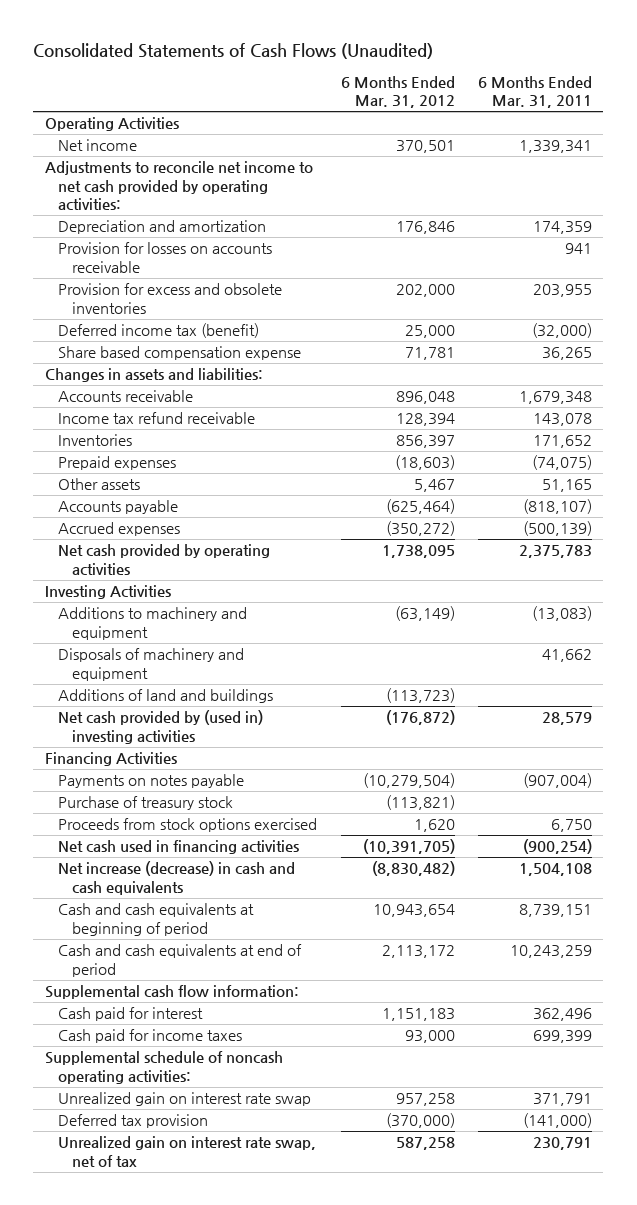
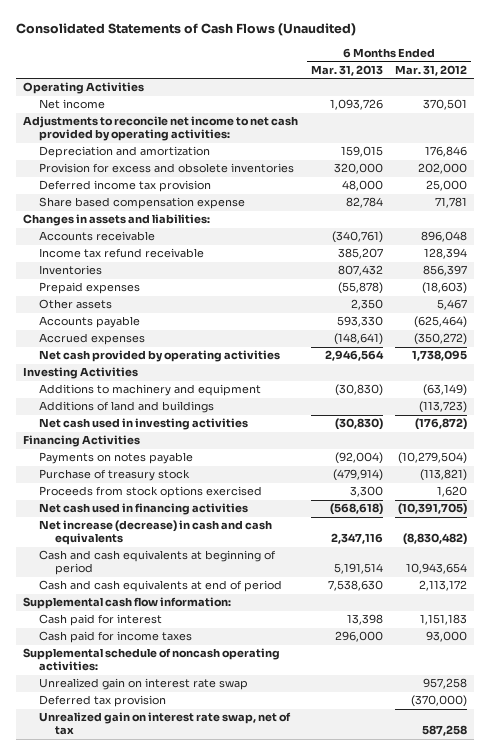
- | 6 Months Ended Mar. 31, 2012 | 6 Months Ended Mar. 31, 2011
+ | 6 Months Ended Mar. 31, 2013 | 6 Months Ended Mar. 31, 2012
- Provision for losses on accounts receivable | | 941
- Deferred income tax (benefit) | 25,000 | (32,000)
+ Deferred income tax provision | 48,000 | 25,000
- Disposals of machinery and equipment | | 41,662
- Net cash provided by (used in) investing activities | (176,872) | 28,579
+ Net cash used in investing activities | (30,830) | (176,872)

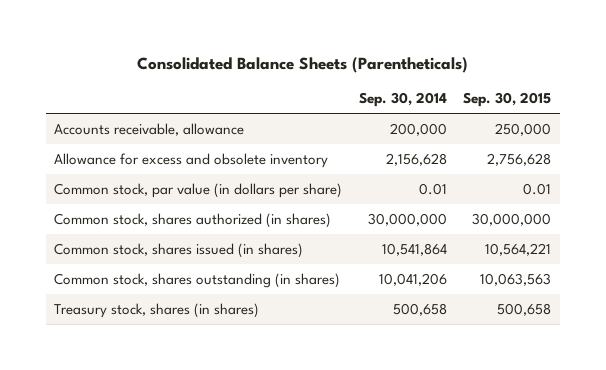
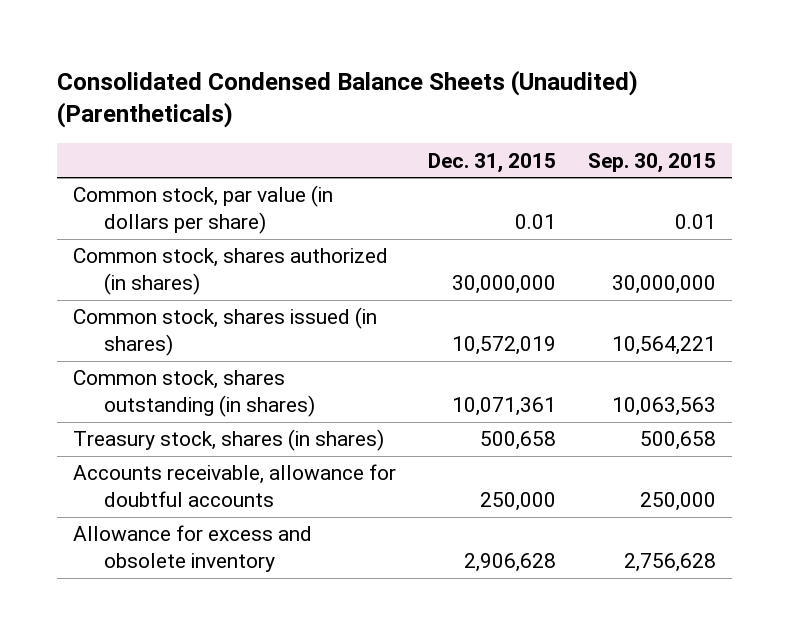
- Consolidated Balance Sheets (Parentheticals)
+ Consolidated Condensed Balance Sheets (Unaudited) (Parentheticals)
- | Sep. 30, 2014 | Sep. 30, 2015
+ | Dec. 31, 2015 | Sep. 30, 2015
- Accounts receivable, allowance | 200,000 | 250,000
+ Accounts receivable, allowance for doubtful accounts | 250,000 | 250,000
moved down: Allowance for excess and obsolete inventory | 2,906,628 | 2,756,628

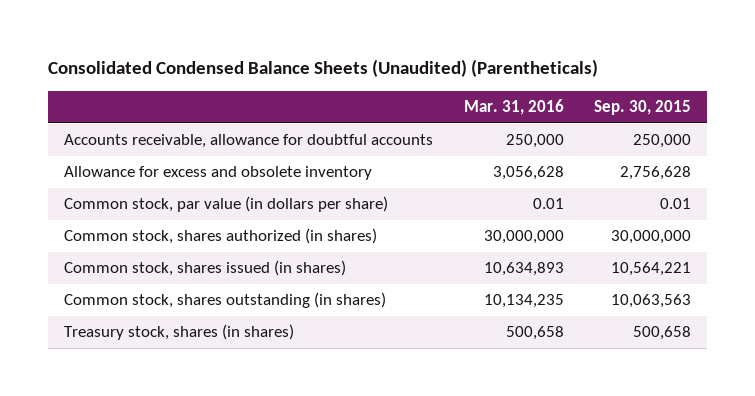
- | Dec. 31, 2015 | Sep. 30, 2015
+ | Mar. 31, 2016 | Sep. 30, 2015
moved up: Accounts receivable, allowance for doubtful accounts | 250,000 | 250,000
moved up: Allowance for excess and obsolete inventory | 3,056,628 | 2,756,628

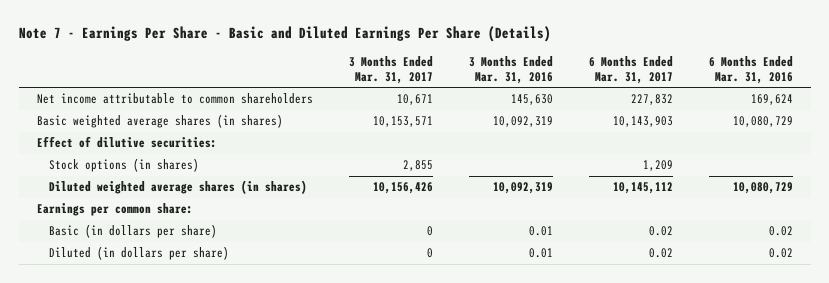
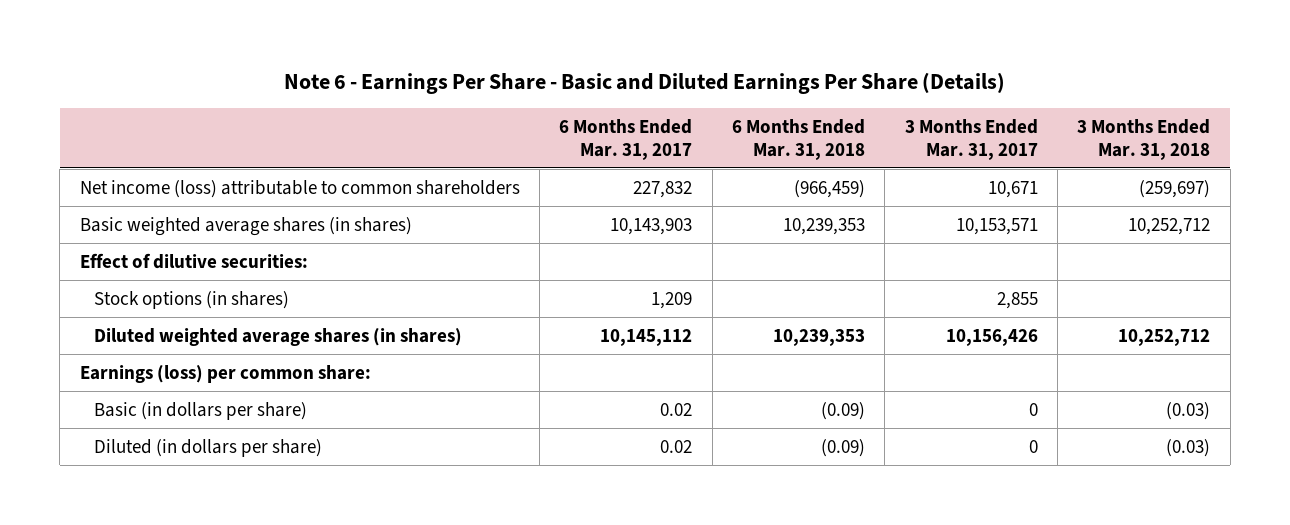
- Note 7 - Earnings Per Share - Basic and Diluted Earnings Per Share (Details)
+ Note 6 - Earnings Per Share - Basic and Diluted Earnings Per Share (Details)
- | 3 Months Ended Mar. 31, 2017 | 3 Months Ended Mar. 31, 2016 | 6 Months Ended Mar. 31, 2017 | 6 Months Ended Mar. 31, 2016
+ | 6 Months Ended Mar. 31, 2017 | 6 Months Ended Mar. 31, 2018 | 3 Months Ended Mar. 31, 2017 | 3 Months Ended Mar. 31, 2018
- Net income attributable to common shareholders | 10,671 | 145,630 | 227,832 | 169,624
+ Net income (loss) attributable to common shareholders | 227,832 | (966,459) | 10,671 | (259,697)
- Earnings per common share:
+ Earnings (loss) per common share:

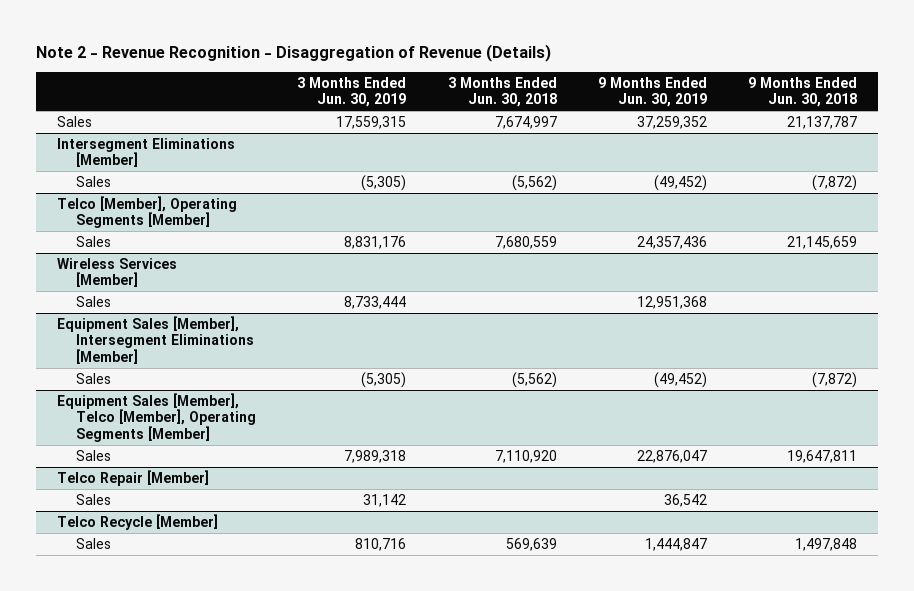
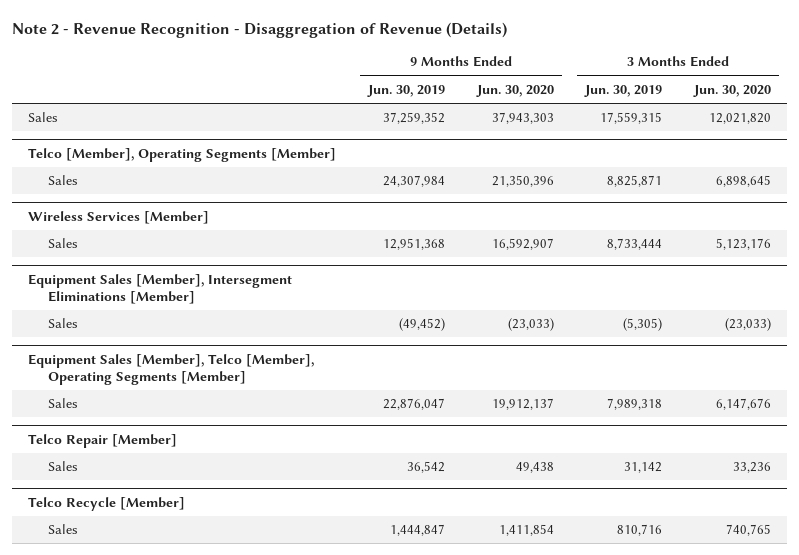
- | 3 Months Ended Jun. 30, 2019 | 3 Months Ended Jun. 30, 2018 | 9 Months Ended Jun. 30, 2019 | 9 Months Ended Jun. 30, 2018
+ | 9 Months Ended Jun. 30, 2019 | 9 Months Ended Jun. 30, 2020 | 3 Months Ended Jun. 30, 2019 | 3 Months Ended Jun. 30, 2020
- Intersegment Eliminations [Member]
- Sales | (5,305) | (5,562) | (49,452) | (7,872)
@ Telco [Member], Operating Segments [Member]
- Sales | 8,831,176 | 7,680,559 | 24,357,436 | 21,145,659
+ Sales | 24,307,984 | 21,350,396 | 8,825,871 | 6,898,645

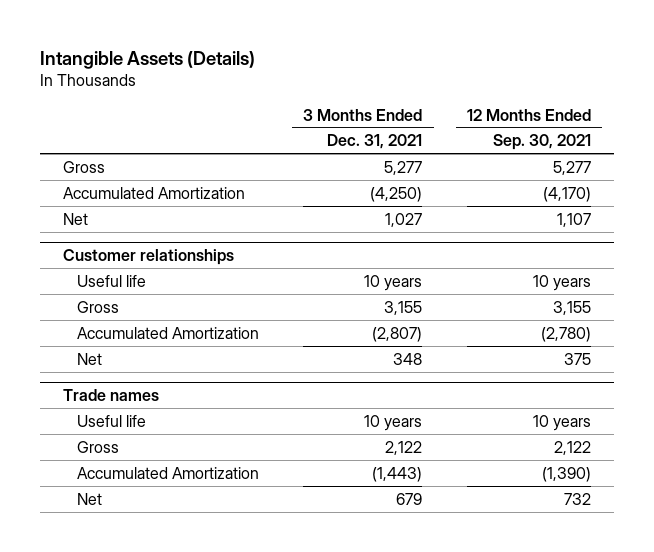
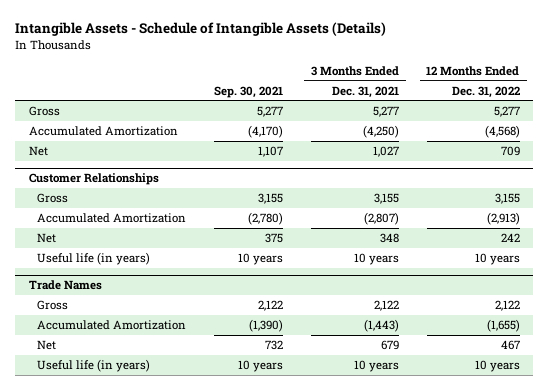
- Intangible Assets (Details)
+ Intangible Assets - Schedule of Intangible Assets (Details)
- | 3 Months Ended Dec. 31, 2021 | 12 Months Ended Sep. 30, 2021
+ | Sep. 30, 2021 | 3 Months Ended Dec. 31, 2021 | 12 Months Ended Dec. 31, 2022
- Customer relationships
- Useful life | 10 years | 10 years
+ Customer Relationships
- Trade names
- Useful life | 10 years | 10 years
+ Useful life (in years) | 10 years | 10 years | 10 years
+ Trade Names
+ Useful life (in years) | 10 years | 10 years | 10 years

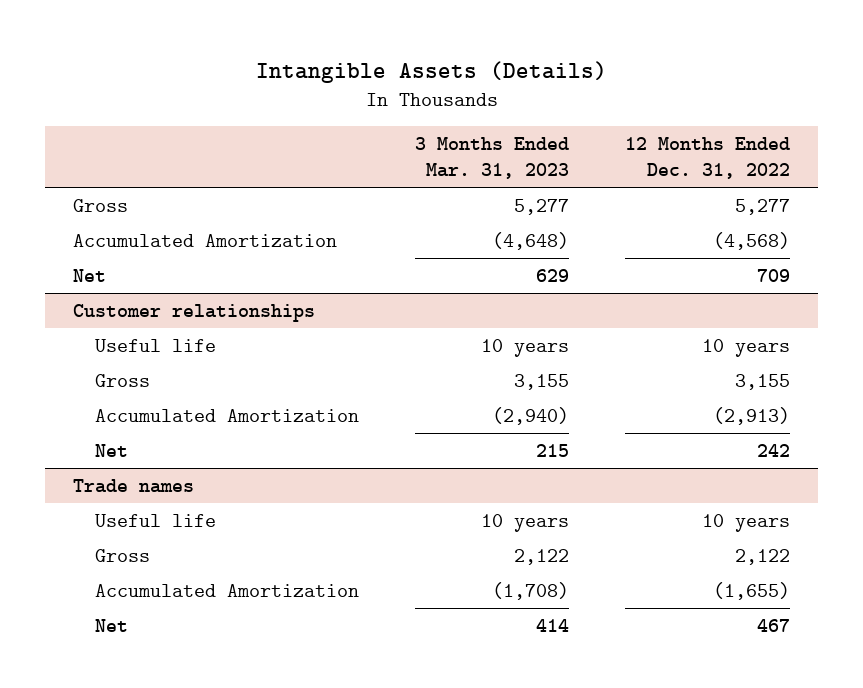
- Intangible Assets - Schedule of Intangible Assets (Details)
+ Intangible Assets (Details)
- | Sep. 30, 2021 | 3 Months Ended Dec. 31, 2021 | 12 Months Ended Dec. 31, 2022
+ | 3 Months Ended Mar. 31, 2023 | 12 Months Ended Dec. 31, 2022
- Customer Relationships
+ Customer relationships
+ Useful life | 10 years | 10 years
- Useful life (in years) | 10 years | 10 years | 10 years
- Trade Names
+ Trade names
+ Useful life | 10 years | 10 years
- Useful life (in years) | 10 years | 10 years | 10 years

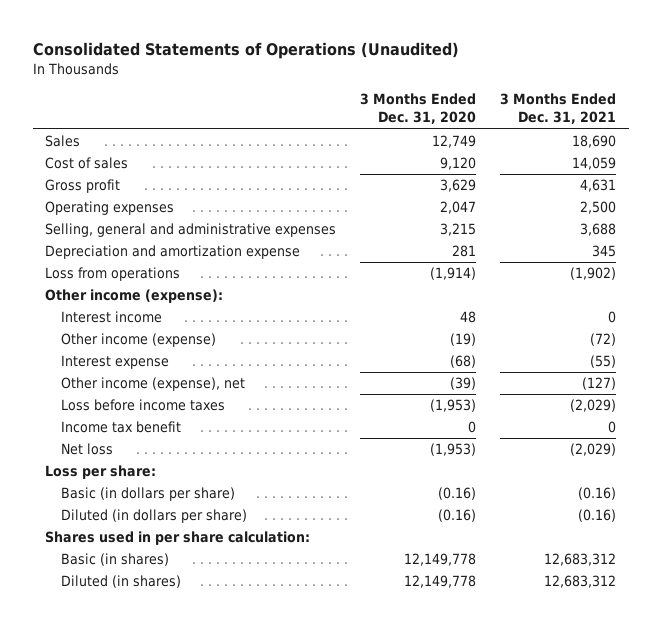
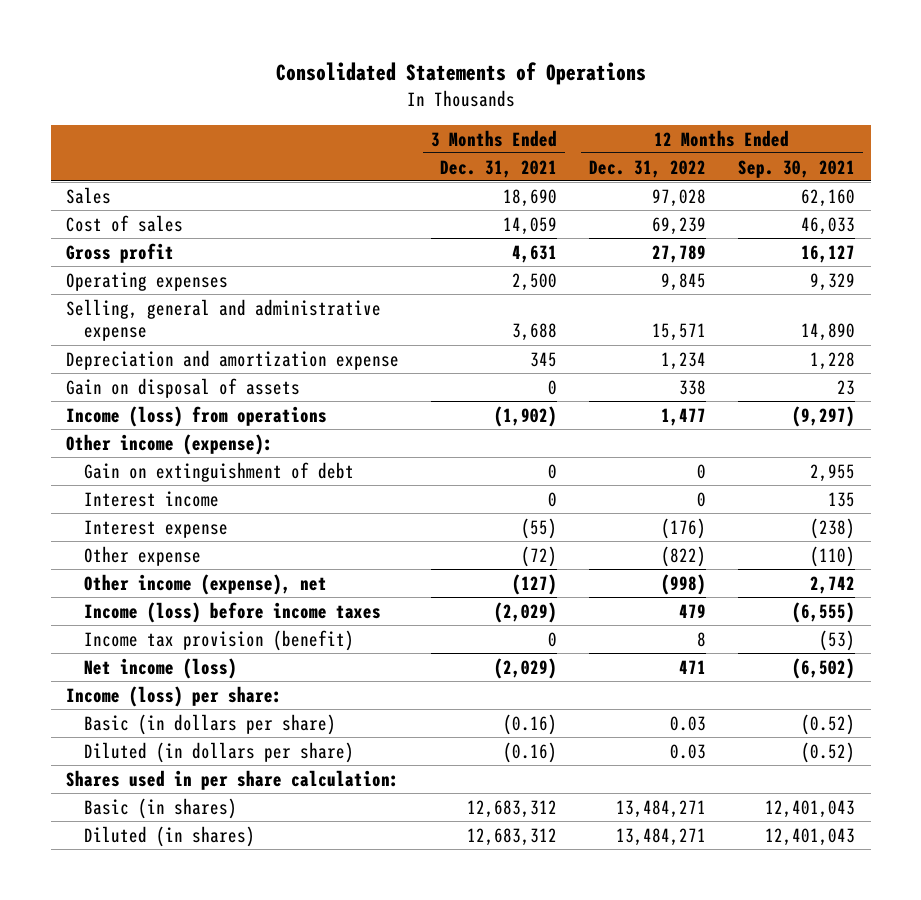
- Consolidated Statements of Operations (Unaudited)
+ Consolidated Statements of Operations
- | 3 Months Ended Dec. 31, 2020 | 3 Months Ended Dec. 31, 2021
+ | 3 Months Ended Dec. 31, 2021 | 12 Months Ended Dec. 31, 2022 | 12 Months Ended Sep. 30, 2021
- Selling, general and administrative expenses | 3,215 | 3,688
+ Selling, general and administrative expense | 3,688 | 15,571 | 14,890
- Loss from operations | (1,914) | (1,902)
+ Gain on disposal of assets | 0 | 338 | 23
+ Income (loss) from operations | (1,902) | 1,477 | (9,297)
+ Gain on extinguishment of debt | 0 | 0 | 2,955
- Other income (expense) | (19) | (72)
+ Other expense | (72) | (822) | (110)
- Loss before income taxes | (1,953) | (2,029)
- Income tax benefit | 0 | 0
- Net loss | (1,953) | (2,029)
- Loss per share:
+ Income (loss) before income taxes | (2,029) | 479 | (6,555)
+ Income tax provision (benefit) | 0 | 8 | (53)
+ Net income (loss) | (2,029) | 471 | (6,502)
+ Income (loss) per share:

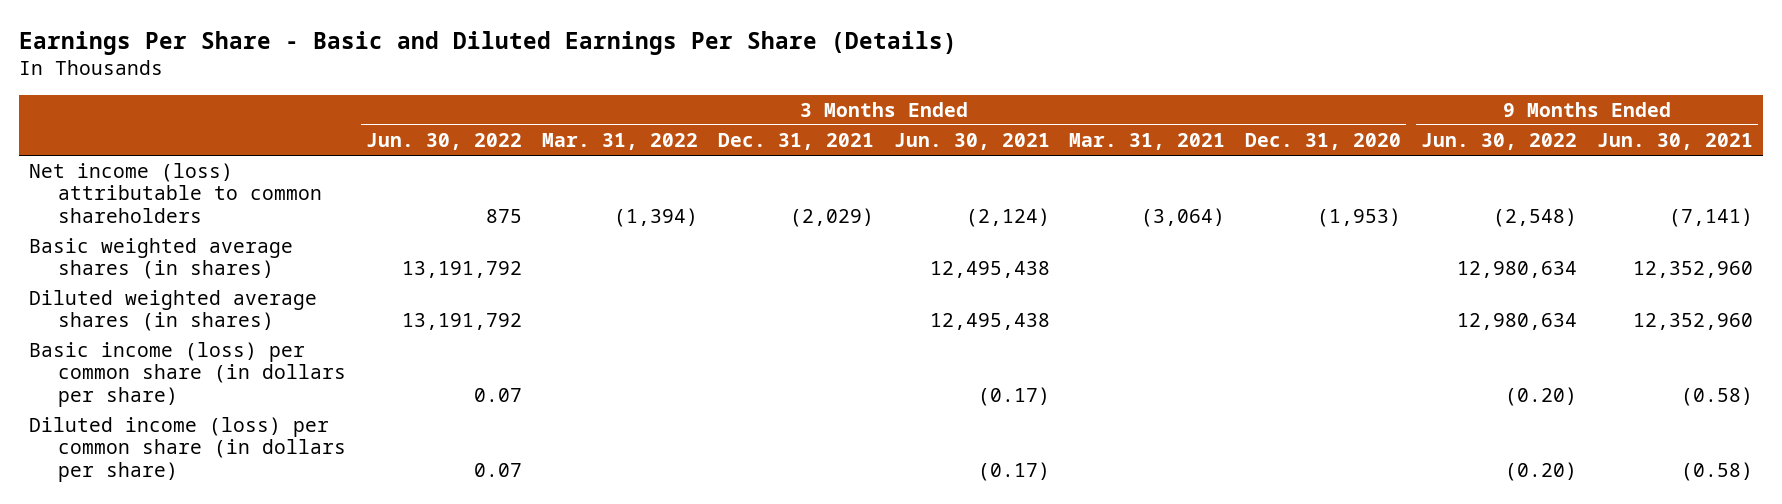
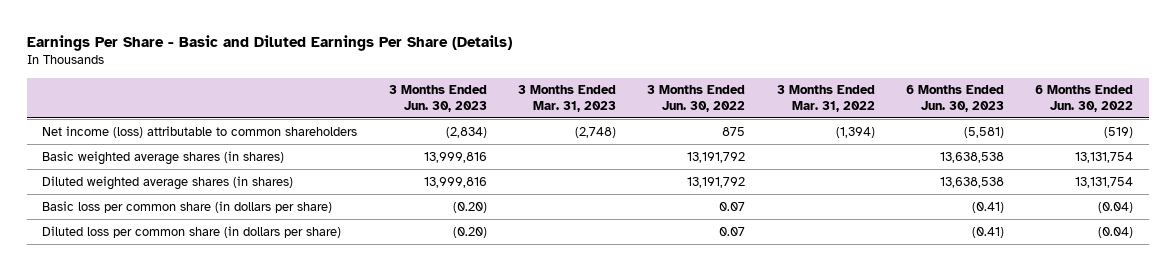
- | 3 Months Ended Jun. 30, 2022 | 3 Months Ended Mar. 31, 2022 | 3 Months Ended Dec. 31, 2021 | 3 Months Ended Jun. 30, 2021 | 3 Months Ended Mar. 31, 2021 | 3 Months Ended Dec. 31, 2020 | 9 Months Ended Jun. 30, 2022 | 9 Months Ended Jun. 30, 2021
+ | 3 Months Ended Jun. 30, 2023 | 3 Months Ended Mar. 31, 2023 | 3 Months Ended Jun. 30, 2022 | 3 Months Ended Mar. 31, 2022 | 6 Months Ended Jun. 30, 2023 | 6 Months Ended Jun. 30, 2022
- Basic income (loss) per common share (in dollars per share) | 0.07 | | | (0.17) | | | (0.20) | (0.58)
- Diluted income (loss) per common share (in dollars per share) | 0.07 | | | (0.17) | | | (0.20) | (0.58)
+ Basic loss per common share (in dollars per share) | (0.20) | | 0.07 | | (0.41) | (0.04)
+ Diluted loss per common share (in dollars per share) | (0.20) | | 0.07 | | (0.41) | (0.04)

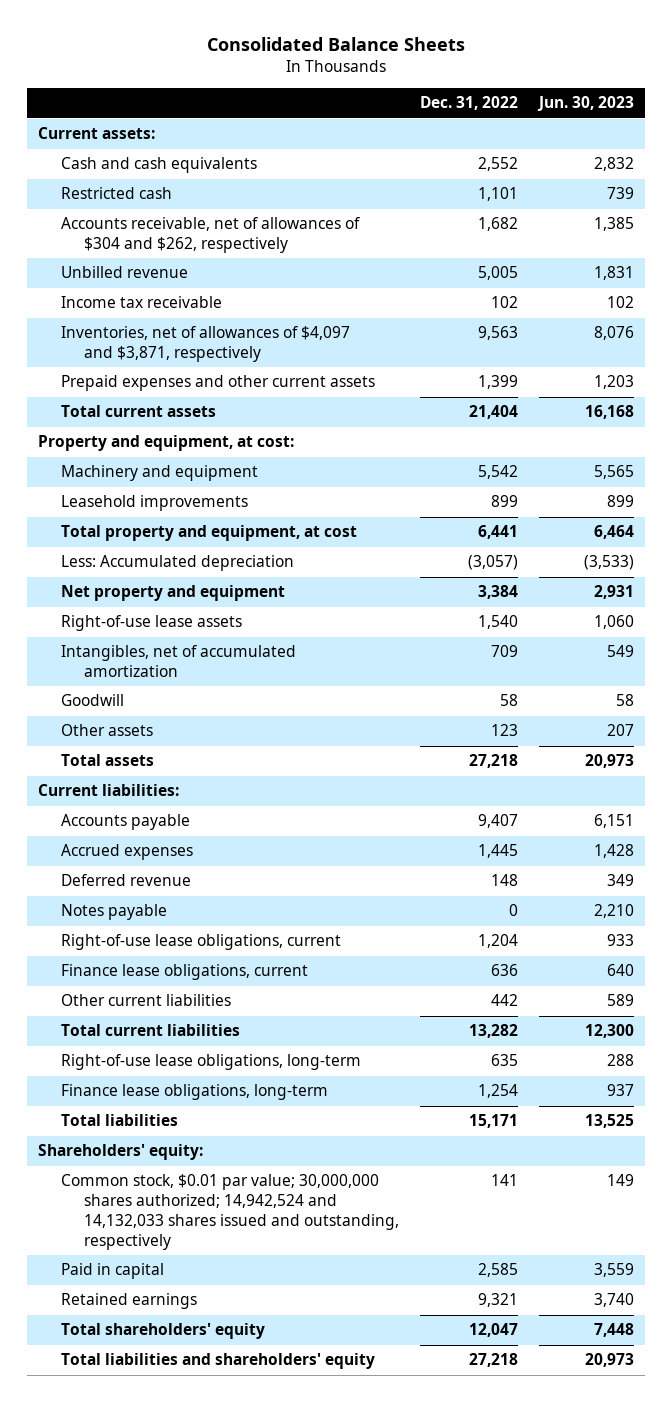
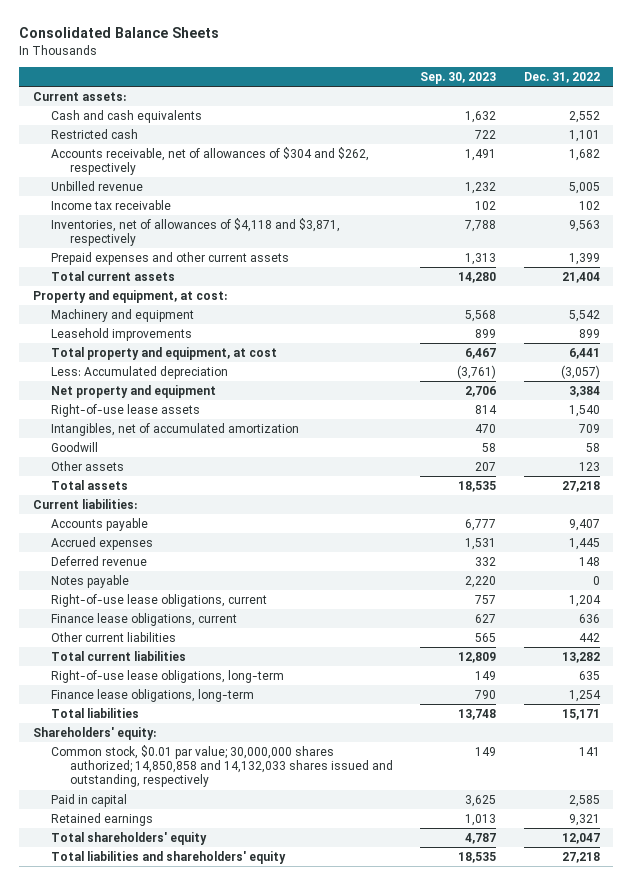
- | Dec. 31, 2022 | Jun. 30, 2023
+ | Sep. 30, 2023 | Dec. 31, 2022
- Inventories, net of allowances of $4,097 and $3,871, respectively | 9,563 | 8,076
+ Inventories, net of allowances of $4,118 and $3,871, respectively | 7,788 | 9,563
- Common stock, $0.01 par value; 30,000,000 shares authorized; 14,942,524 and 14,132,033 shares issued and outstanding, respectively | 141 | 149
+ Common stock, $0.01 par value; 30,000,000 shares authorized; 14,850,858 and 14,132,033 shares issued and outstanding, respectively | 149 | 141

